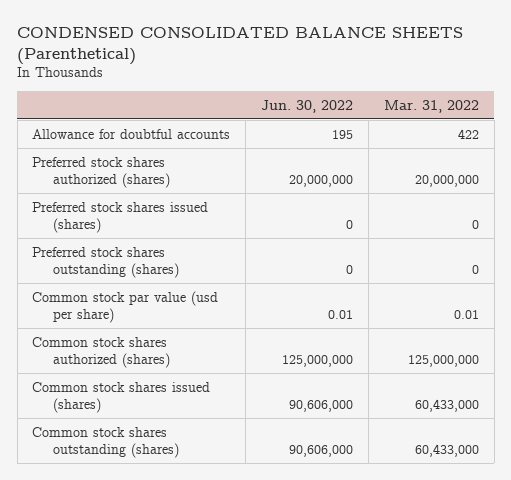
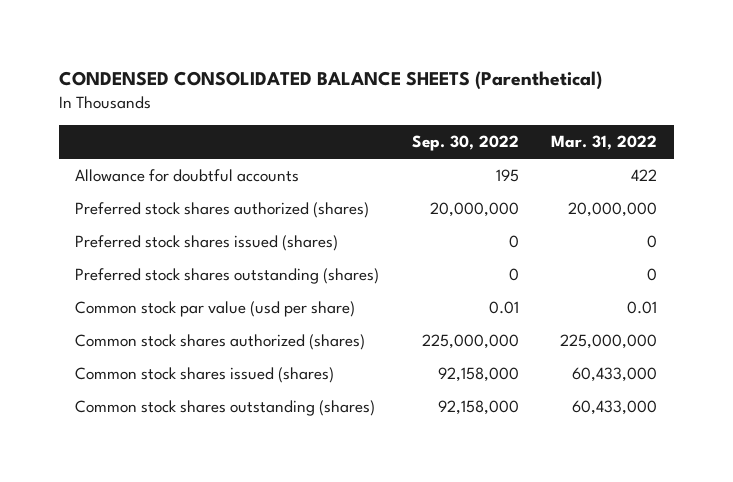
- | Jun. 30, 2022 | Mar. 31, 2022
+ | Sep. 30, 2022 | Mar. 31, 2022
- Common stock shares authorized (shares) | 125,000,000 | 125,000,000
+ Common stock shares authorized (shares) | 225,000,000 | 225,000,000

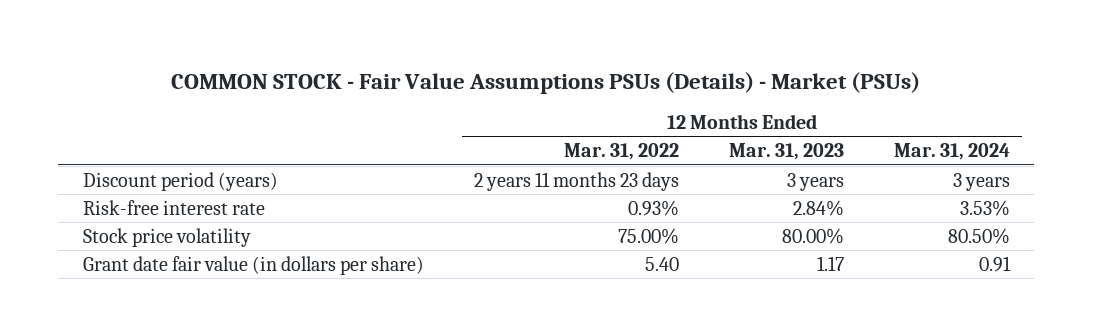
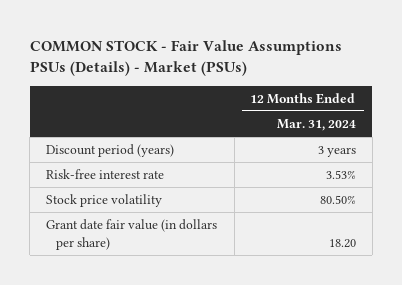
- | 12 Months Ended Mar. 31, 2022 | 12 Months Ended Mar. 31, 2023 | 12 Months Ended Mar. 31, 2024
+ | 12 Months Ended Mar. 31, 2024
- Grant date fair value (in dollars per share) | 5.40 | 1.17 | 0.91
+ Grant date fair value (in dollars per share) | 18.20

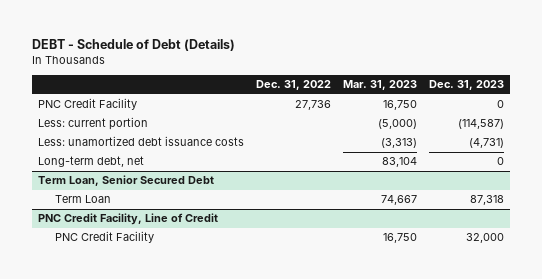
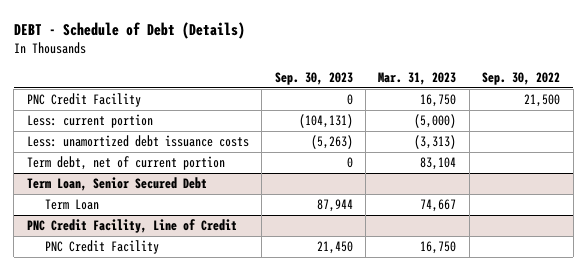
- | Dec. 31, 2022 | Mar. 31, 2023 | Dec. 31, 2023
+ | Sep. 30, 2023 | Mar. 31, 2023 | Sep. 30, 2022
- Long-term debt, net | | 83,104 | 0
+ Term debt, net of current portion | 0 | 83,104 |

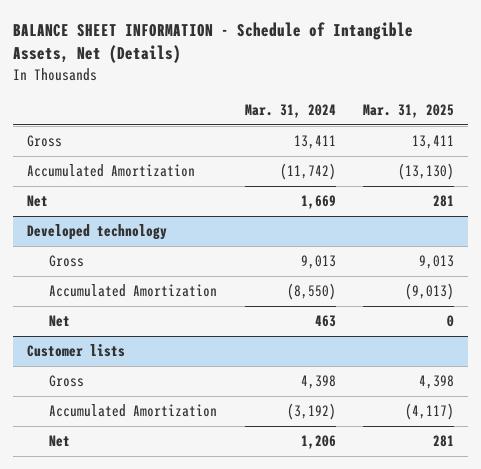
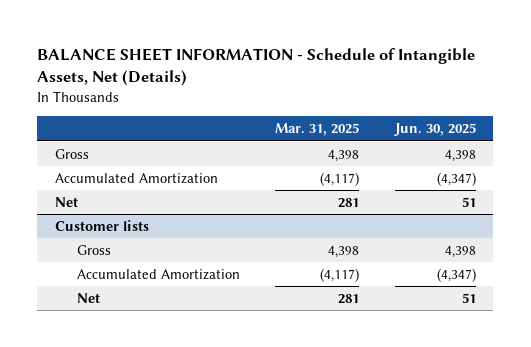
- | Mar. 31, 2024 | Mar. 31, 2025
+ | Mar. 31, 2025 | Jun. 30, 2025
- Gross | 13,411 | 13,411
- Accumulated Amortization | (11,742) | (13,130)
+ Gross | 4,398 | 4,398
+ Accumulated Amortization | (4,117) | (4,347)
- Developed technology
- Gross | 9,013 | 9,013
- Accumulated Amortization | (8,550) | (9,013)
- Net | 463 | 0

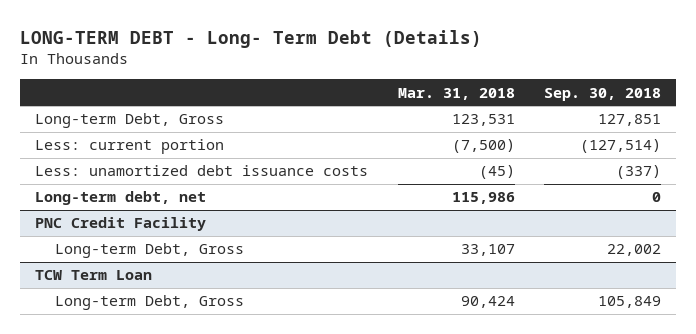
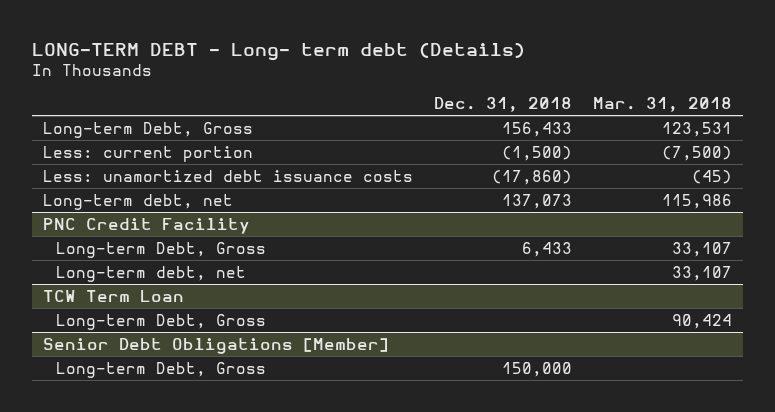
- LONG-TERM DEBT - Long- Term Debt (Details)
+ LONG-TERM DEBT - Long- term debt (Details)
- | Mar. 31, 2018 | Sep. 30, 2018
+ | Dec. 31, 2018 | Mar. 31, 2018
@ PNC Credit Facility
+ Long-term debt, net | | 33,107
+ Senior Debt Obligations [Member]
+ Long-term Debt, Gross | 150,000 |

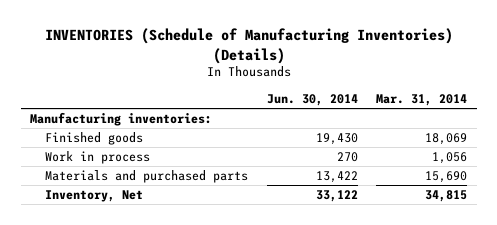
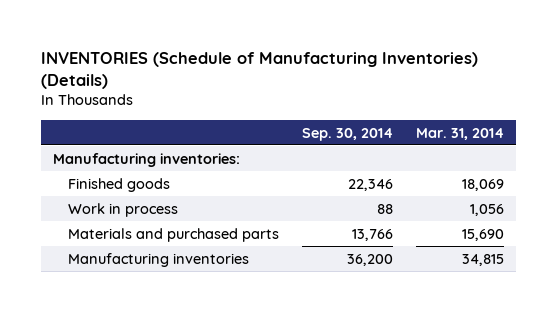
- | Jun. 30, 2014 | Mar. 31, 2014
+ | Sep. 30, 2014 | Mar. 31, 2014
- Inventory, Net | 33,122 | 34,815
+ Manufacturing inventories | 36,200 | 34,815

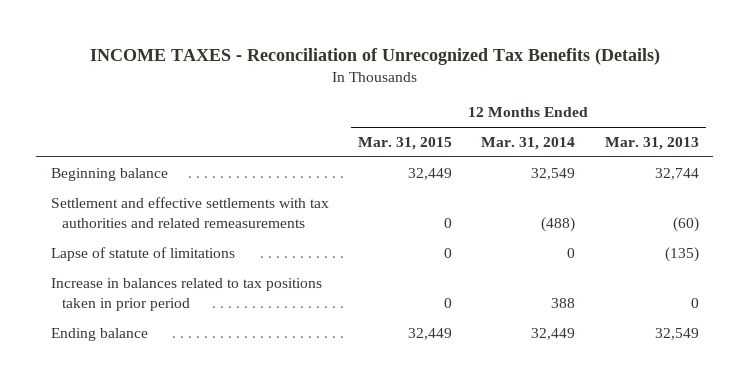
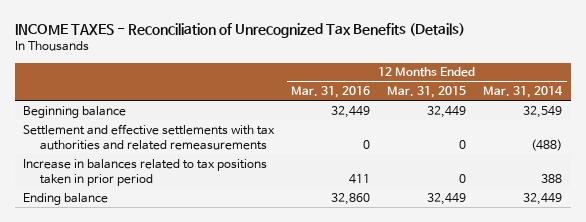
- | 12 Months Ended Mar. 31, 2015 | 12 Months Ended Mar. 31, 2014 | 12 Months Ended Mar. 31, 2013
+ | 12 Months Ended Mar. 31, 2016 | 12 Months Ended Mar. 31, 2015 | 12 Months Ended Mar. 31, 2014
- Lapse of statute of limitations | 0 | 0 | (135)

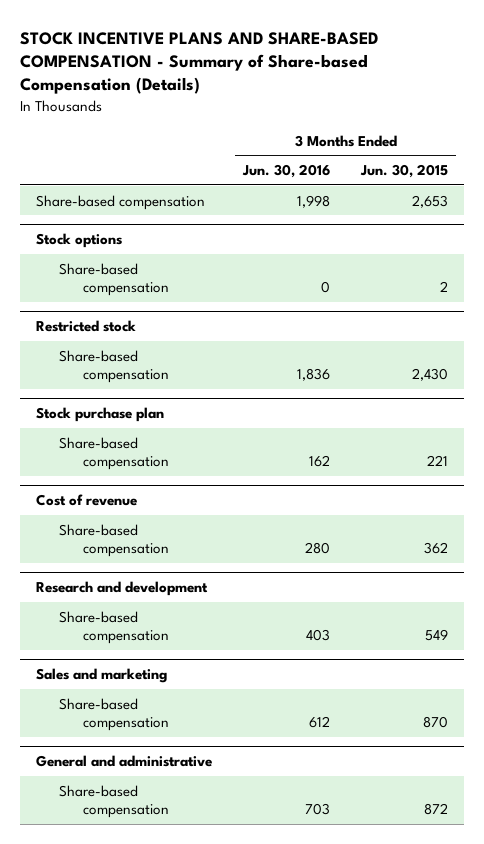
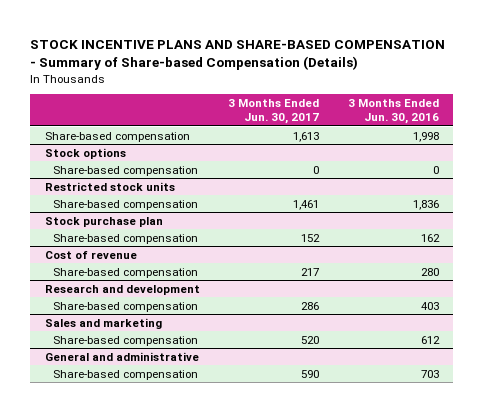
- | 3 Months Ended Jun. 30, 2016 | 3 Months Ended Jun. 30, 2015
+ | 3 Months Ended Jun. 30, 2017 | 3 Months Ended Jun. 30, 2016
- Restricted stock
+ Restricted stock units

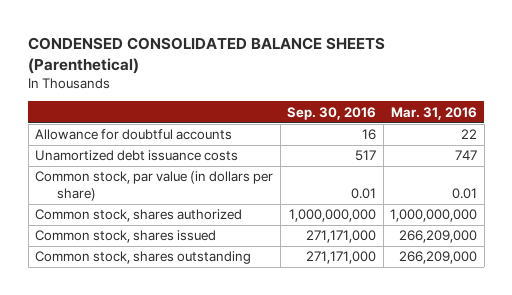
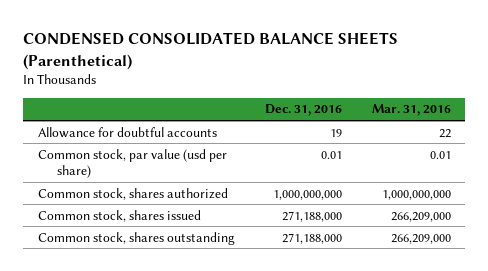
- | Sep. 30, 2016 | Mar. 31, 2016
+ | Dec. 31, 2016 | Mar. 31, 2016
- Unamortized debt issuance costs | 517 | 747
- Common stock, par value (in dollars per share) | 0.01 | 0.01
+ Common stock, par value (usd per share) | 0.01 | 0.01

